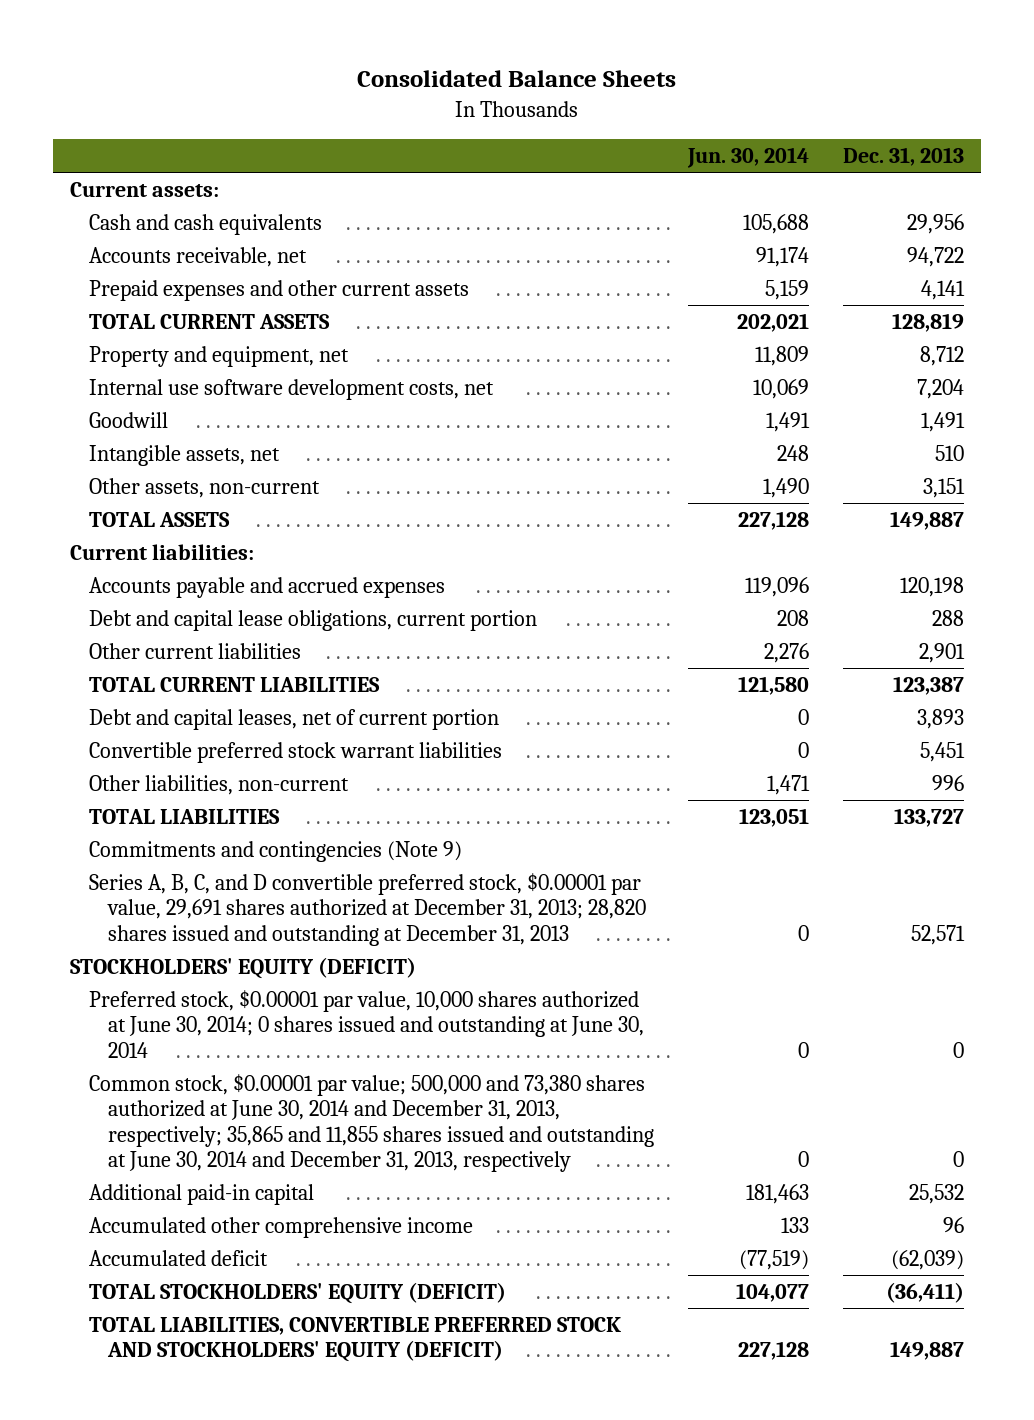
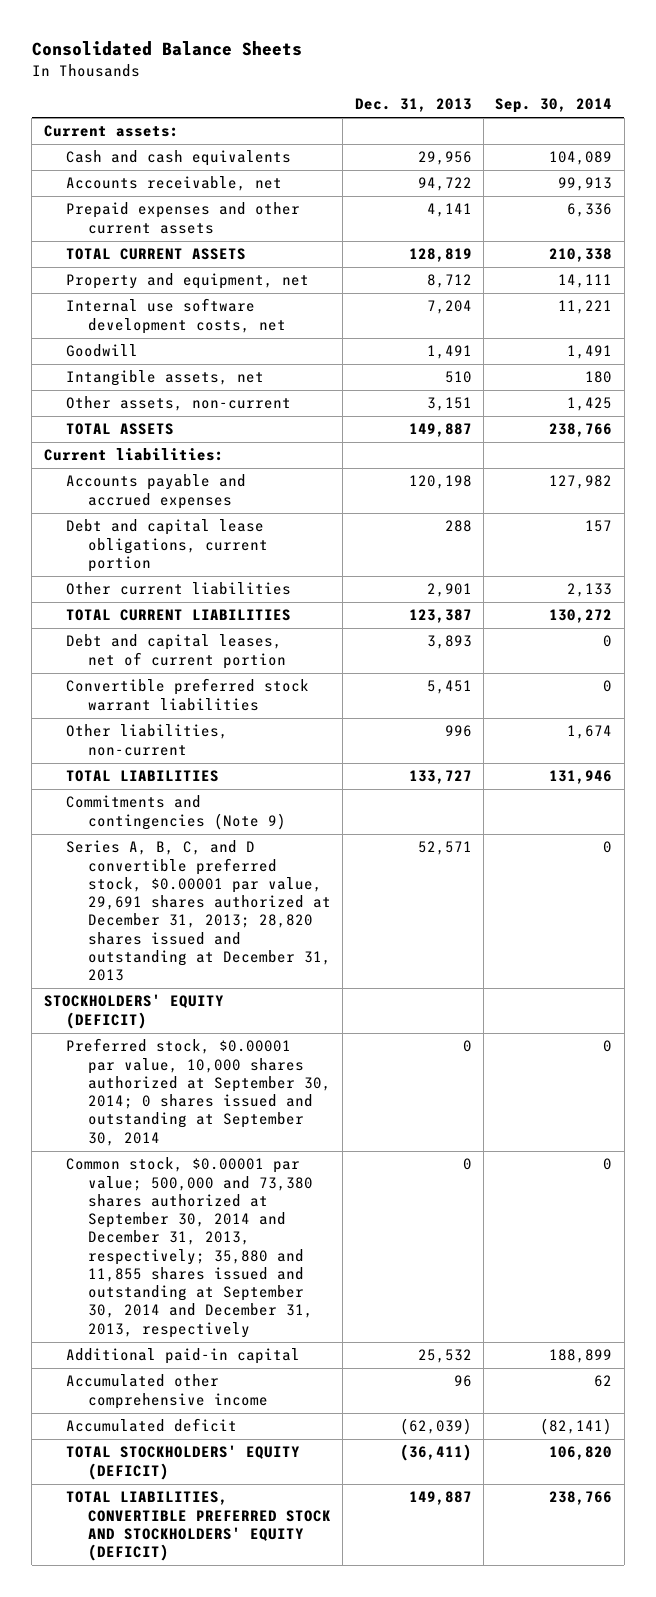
- | Jun. 30, 2014 | Dec. 31, 2013
+ | Dec. 31, 2013 | Sep. 30, 2014
- Preferred stock, $0.00001 par value, 10,000 shares authorized at June 30, 2014; 0 shares issued and outstanding at June 30, 2014 | 0 | 0
- Common stock, $0.00001 par value; 500,000 and 73,380 shares authorized at June 30, 2014 and December 31, 2013, respectively; 35,865 and 11,855 shares issued and outstanding at June 30, 2014 and December 31, 2013, respectively | 0 | 0
+ Preferred stock, $0.00001 par value, 10,000 shares authorized at September 30, 2014; 0 shares issued and outstanding at September 30, 2014 | 0 | 0
+ Common stock, $0.00001 par value; 500,000 and 73,380 shares authorized at September 30, 2014 and December 31, 2013, respectively; 35,880 and 11,855 shares issued and outstanding at September 30, 2014 and December 31, 2013, respectively | 0 | 0

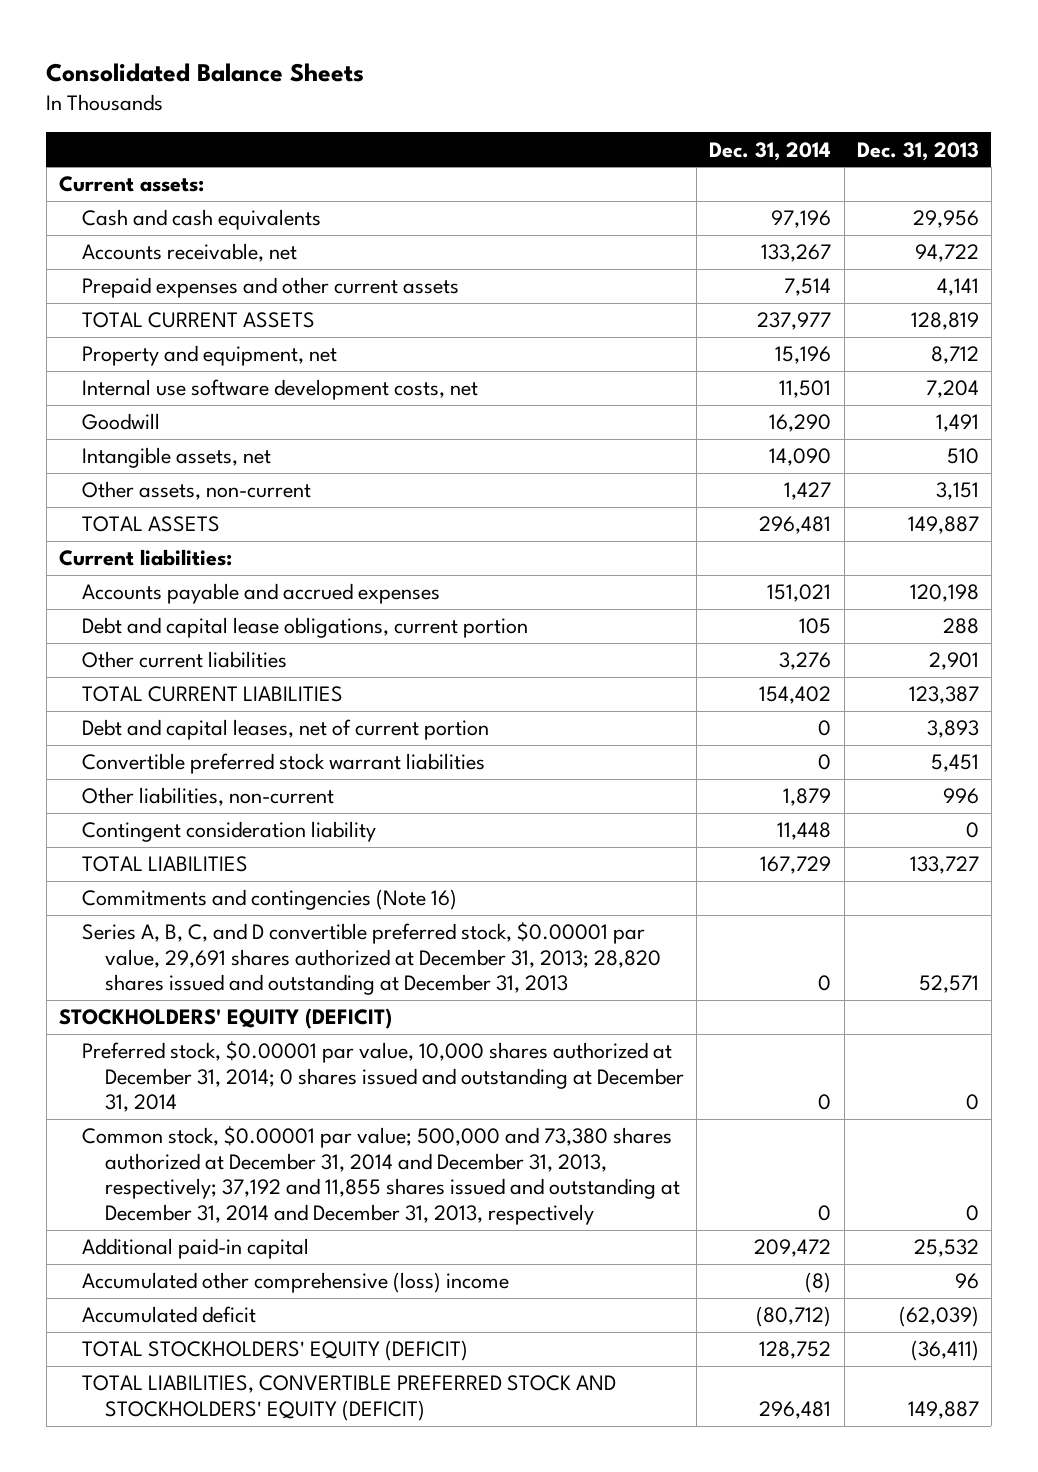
- | Dec. 31, 2013 | Sep. 30, 2014
+ | Dec. 31, 2014 | Dec. 31, 2013
+ Contingent consideration liability | 11,448 | 0
- Commitments and contingencies (Note 9)
+ Commitments and contingencies (Note 16)
- Preferred stock, $0.00001 par value, 10,000 shares authorized at September 30, 2014; 0 shares issued and outstanding at September 30, 2014 | 0 | 0
- Common stock, $0.00001 par value; 500,000 and 73,380 shares authorized at September 30, 2014 and December 31, 2013, respectively; 35,880 and 11,855 shares issued and outstanding at September 30, 2014 and December 31, 2013, respectively | 0 | 0
+ Preferred stock, $0.00001 par value, 10,000 shares authorized at December 31, 2014; 0 shares issued and outstanding at December 31, 2014 | 0 | 0
+ Common stock, $0.00001 par value; 500,000 and 73,380 shares authorized at December 31, 2014 and December 31, 2013, respectively; 37,192 and 11,855 shares issued and outstanding at December 31, 2014 and December 31, 2013, respectively | 0 | 0
- Accumulated other comprehensive income | 96 | 62
+ Accumulated other comprehensive (loss) income | (8) | 96

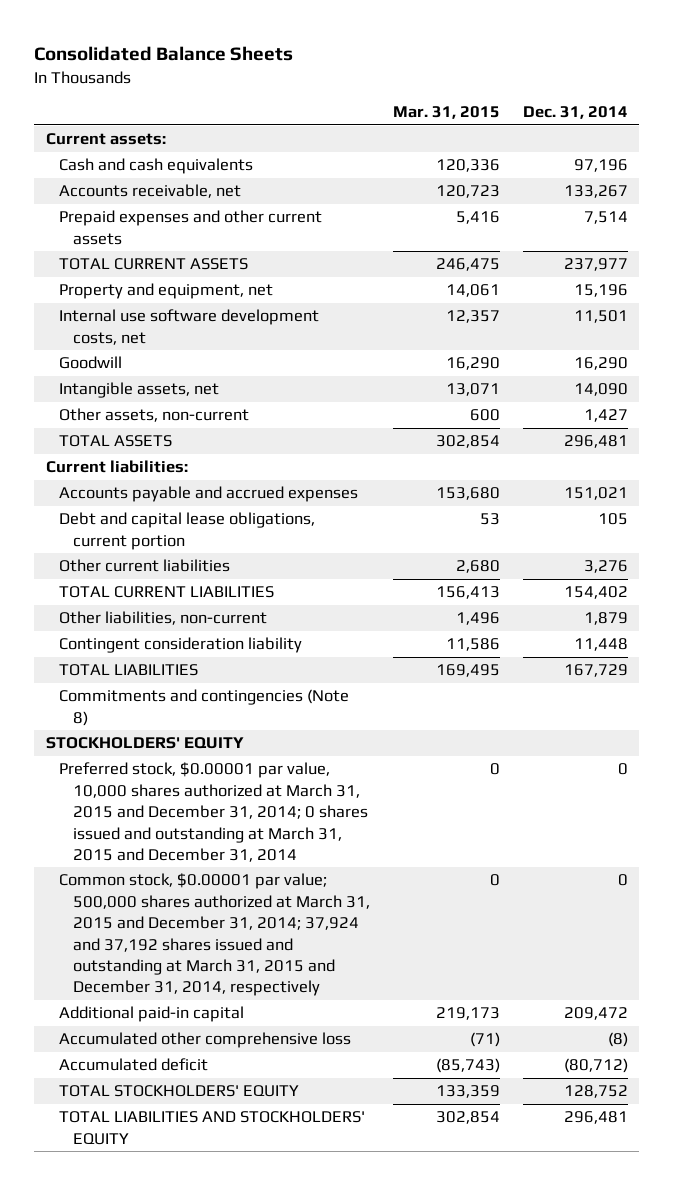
- | Dec. 31, 2014 | Dec. 31, 2013
+ | Mar. 31, 2015 | Dec. 31, 2014
- Debt and capital leases, net of current portion | 0 | 3,893
- Convertible preferred stock warrant liabilities | 0 | 5,451
- Commitments and contingencies (Note 16)
- Series A, B, C, and D convertible preferred stock, $0.00001 par value, 29,691 shares authorized at December 31, 2013; 28,820 shares issued and outstanding at December 31, 2013 | 0 | 52,571
- STOCKHOLDERS' EQUITY (DEFICIT)
- Preferred stock, $0.00001 par value, 10,000 shares authorized at December 31, 2014; 0 shares issued and outstanding at December 31, 2014 | 0 | 0
- Common stock, $0.00001 par value; 500,000 and 73,380 shares authorized at December 31, 2014 and December 31, 2013, respectively; 37,192 and 11,855 shares issued and outstanding at December 31, 2014 and December 31, 2013, respectively | 0 | 0
+ Commitments and contingencies (Note 8)
+ STOCKHOLDERS' EQUITY
+ Preferred stock, $0.00001 par value, 10,000 shares authorized at March 31, 2015 and December 31, 2014; 0 shares issued and outstanding at March 31, 2015 and December 31, 2014 | 0 | 0
+ Common stock, $0.00001 par value; 500,000 shares authorized at March 31, 2015 and December 31, 2014; 37,924 and 37,192 shares issued and outstanding at March 31, 2015 and December 31, 2014, respectively | 0 | 0
- Accumulated other comprehensive (loss) income | (8) | 96
+ Accumulated other comprehensive loss | (71) | (8)
- TOTAL STOCKHOLDERS' EQUITY (DEFICIT) | 128,752 | (36,411)
- TOTAL LIABILITIES, CONVERTIBLE PREFERRED STOCK AND STOCKHOLDERS' EQUITY (DEFICIT) | 296,481 | 149,887
+ TOTAL STOCKHOLDERS' EQUITY | 133,359 | 128,752
+ TOTAL LIABILITIES AND STOCKHOLDERS' EQUITY | 302,854 | 296,481

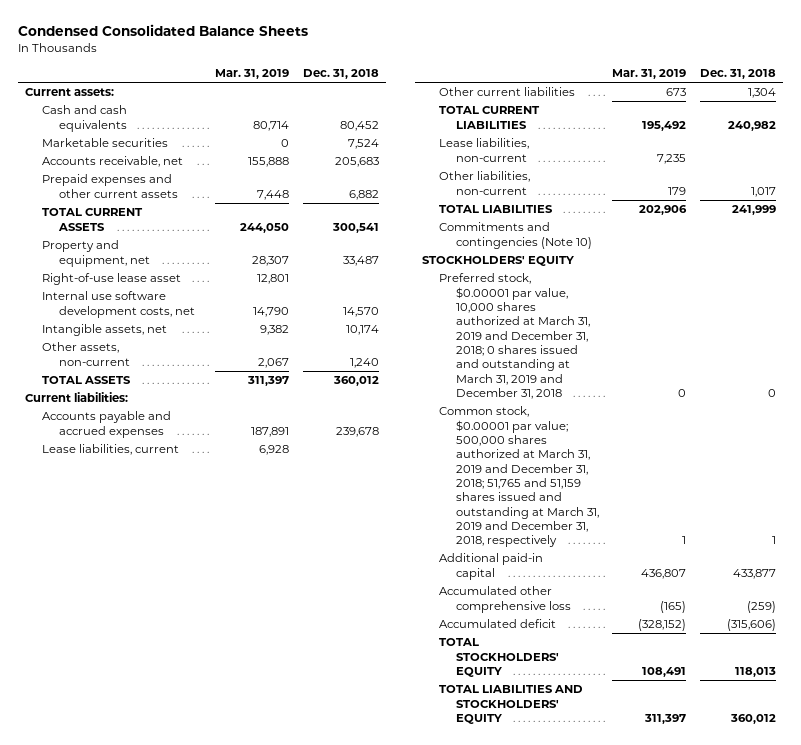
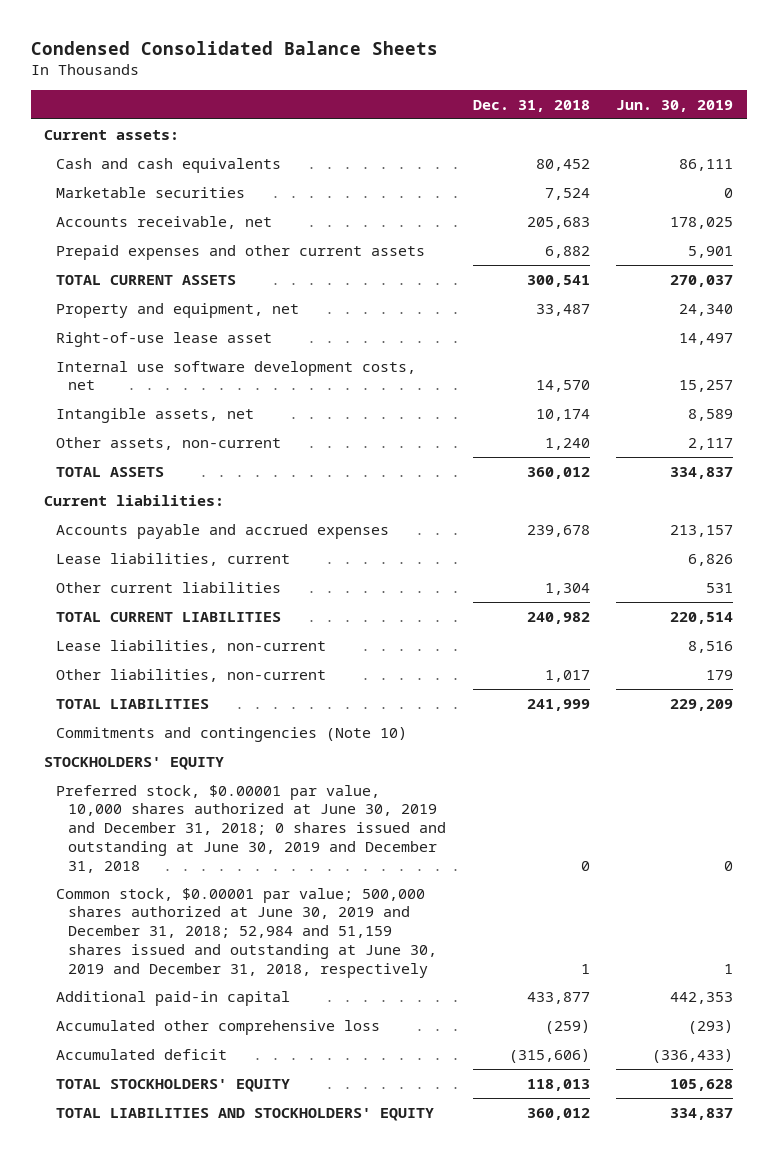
- | Mar. 31, 2019 | Dec. 31, 2018
+ | Dec. 31, 2018 | Jun. 30, 2019
- Preferred stock, $0.00001 par value, 10,000 shares authorized at March 31, 2019 and December 31, 2018; 0 shares issued and outstanding at March 31, 2019 and December 31, 2018 | 0 | 0
- Common stock, $0.00001 par value; 500,000 shares authorized at March 31, 2019 and December 31, 2018; 51,765 and 51,159 shares issued and outstanding at March 31, 2019 and December 31, 2018, respectively | 1 | 1
+ Preferred stock, $0.00001 par value, 10,000 shares authorized at June 30, 2019 and December 31, 2018; 0 shares issued and outstanding at June 30, 2019 and December 31, 2018 | 0 | 0
+ Common stock, $0.00001 par value; 500,000 shares authorized at June 30, 2019 and December 31, 2018; 52,984 and 51,159 shares issued and outstanding at June 30, 2019 and December 31, 2018, respectively | 1 | 1

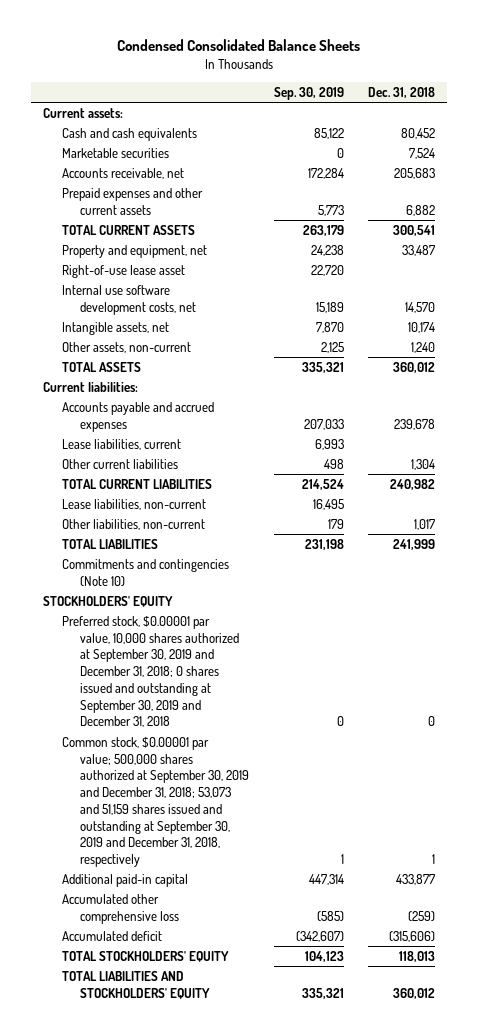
- | Dec. 31, 2018 | Jun. 30, 2019
+ | Sep. 30, 2019 | Dec. 31, 2018
- Preferred stock, $0.00001 par value, 10,000 shares authorized at June 30, 2019 and December 31, 2018; 0 shares issued and outstanding at June 30, 2019 and December 31, 2018 | 0 | 0
- Common stock, $0.00001 par value; 500,000 shares authorized at June 30, 2019 and December 31, 2018; 52,984 and 51,159 shares issued and outstanding at June 30, 2019 and December 31, 2018, respectively | 1 | 1
+ Preferred stock, $0.00001 par value, 10,000 shares authorized at September 30, 2019 and December 31, 2018; 0 shares issued and outstanding at September 30, 2019 and December 31, 2018 | 0 | 0
+ Common stock, $0.00001 par value; 500,000 shares authorized at September 30, 2019 and December 31, 2018; 53,073 and 51,159 shares issued and outstanding at September 30, 2019 and December 31, 2018, respectively | 1 | 1

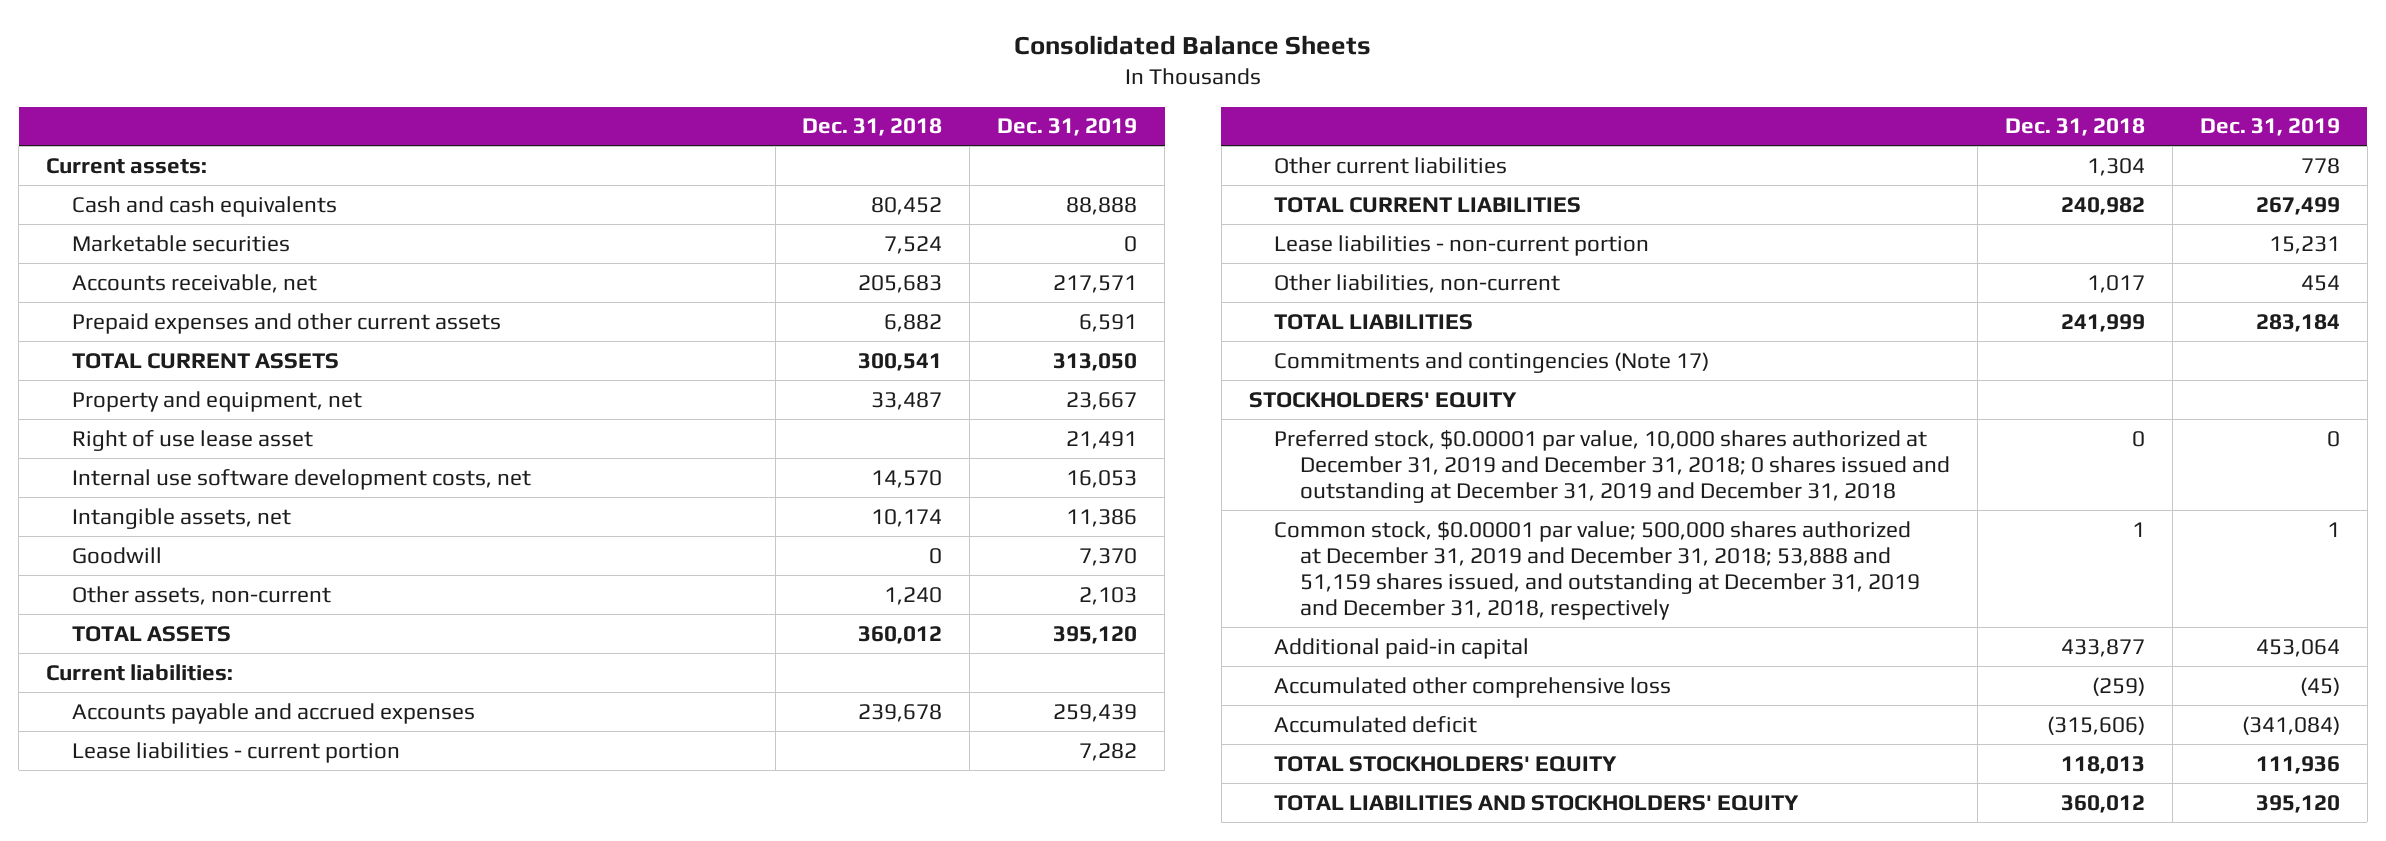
- Condensed Consolidated Balance Sheets
+ Consolidated Balance Sheets
- | Sep. 30, 2019 | Dec. 31, 2018
+ | Dec. 31, 2018 | Dec. 31, 2019
- Right-of-use lease asset | 22,720 |
+ Right of use lease asset | | 21,491
+ Goodwill | 0 | 7,370
- Lease liabilities, current | 6,993 |
+ Lease liabilities - current portion | | 7,282
- Lease liabilities, non-current | 16,495 |
+ Lease liabilities - non-current portion | | 15,231
- Commitments and contingencies (Note 10)
+ Commitments and contingencies (Note 17)
- Preferred stock, $0.00001 par value, 10,000 shares authorized at September 30, 2019 and December 31, 2018; 0 shares issued and outstanding at September 30, 2019 and December 31, 2018 | 0 | 0
- Common stock, $0.00001 par value; 500,000 shares authorized at September 30, 2019 and December 31, 2018; 53,073 and 51,159 shares issued and outstanding at September 30, 2019 and December 31, 2018, respectively | 1 | 1
+ Preferred stock, $0.00001 par value, 10,000 shares authorized at December 31, 2019 and December 31, 2018; 0 shares issued and outstanding at December 31, 2019 and December 31, 2018 | 0 | 0
+ Common stock, $0.00001 par value; 500,000 shares authorized at December 31, 2019 and December 31, 2018; 53,888 and 51,159 shares issued, and outstanding at December 31, 2019 and December 31, 2018, respectively | 1 | 1

